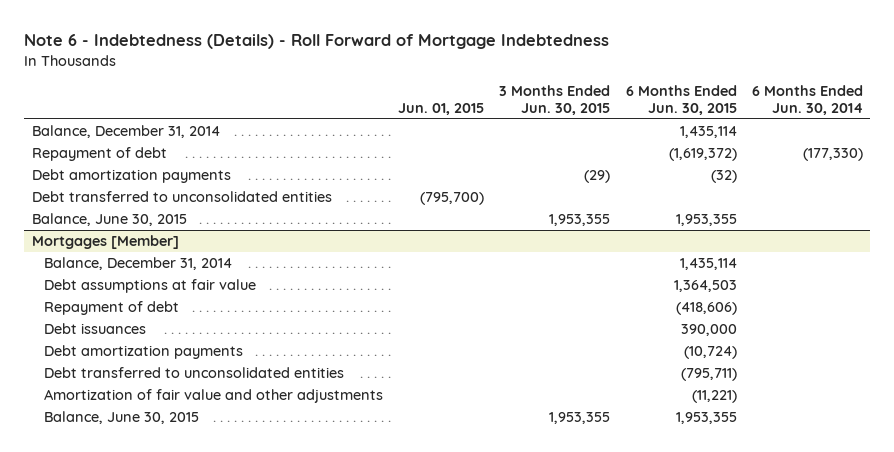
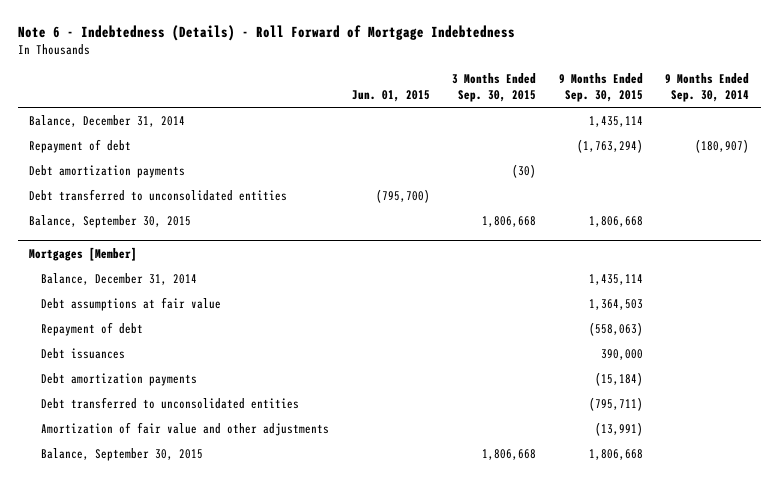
- | Jun. 01, 2015 | 3 Months Ended Jun. 30, 2015 | 6 Months Ended Jun. 30, 2015 | 6 Months Ended Jun. 30, 2014
+ | Jun. 01, 2015 | 3 Months Ended Sep. 30, 2015 | 9 Months Ended Sep. 30, 2015 | 9 Months Ended Sep. 30, 2014
- Balance, June 30, 2015 | | 1,953,355 | 1,953,355 |
+ Balance, September 30, 2015 | | 1,806,668 | 1,806,668 |
@ Mortgages [Member]
- Balance, June 30, 2015 | | 1,953,355 | 1,953,355 |
+ Balance, September 30, 2015 | | 1,806,668 | 1,806,668 |

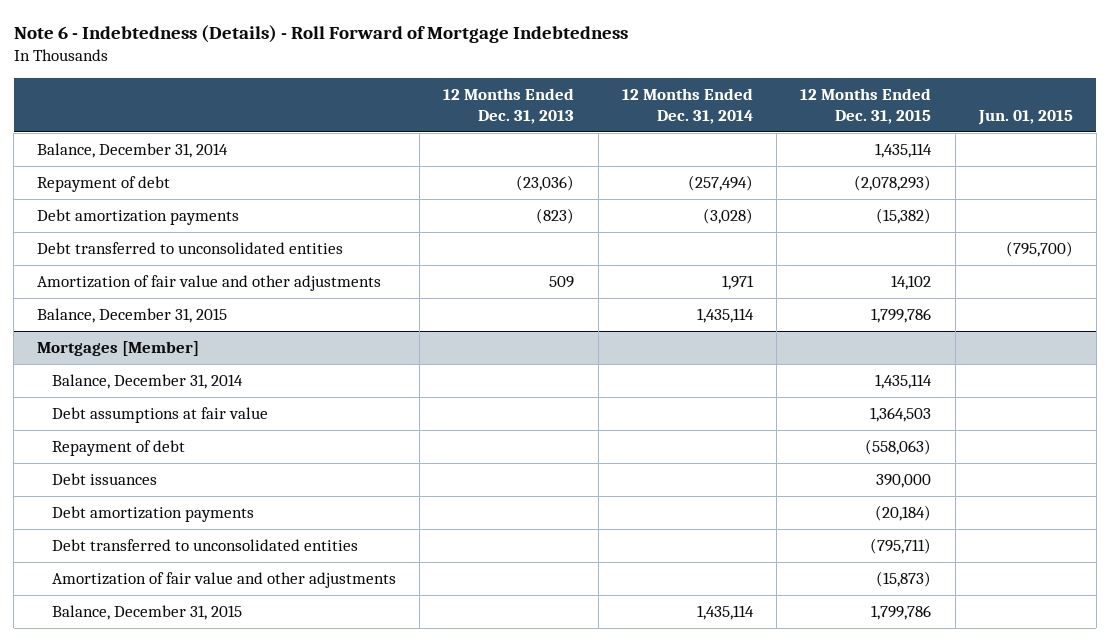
- | Jun. 01, 2015 | 3 Months Ended Sep. 30, 2015 | 9 Months Ended Sep. 30, 2015 | 9 Months Ended Sep. 30, 2014
+ | 12 Months Ended Dec. 31, 2013 | 12 Months Ended Dec. 31, 2014 | 12 Months Ended Dec. 31, 2015 | Jun. 01, 2015
- Balance, September 30, 2015 | | 1,806,668 | 1,806,668 |
+ Amortization of fair value and other adjustments | 509 | 1,971 | 14,102 |
+ Balance, December 31, 2015 | | 1,435,114 | 1,799,786 |
@ Mortgages [Member]
- Balance, September 30, 2015 | | 1,806,668 | 1,806,668 |
+ Balance, December 31, 2015 | | 1,435,114 | 1,799,786 |

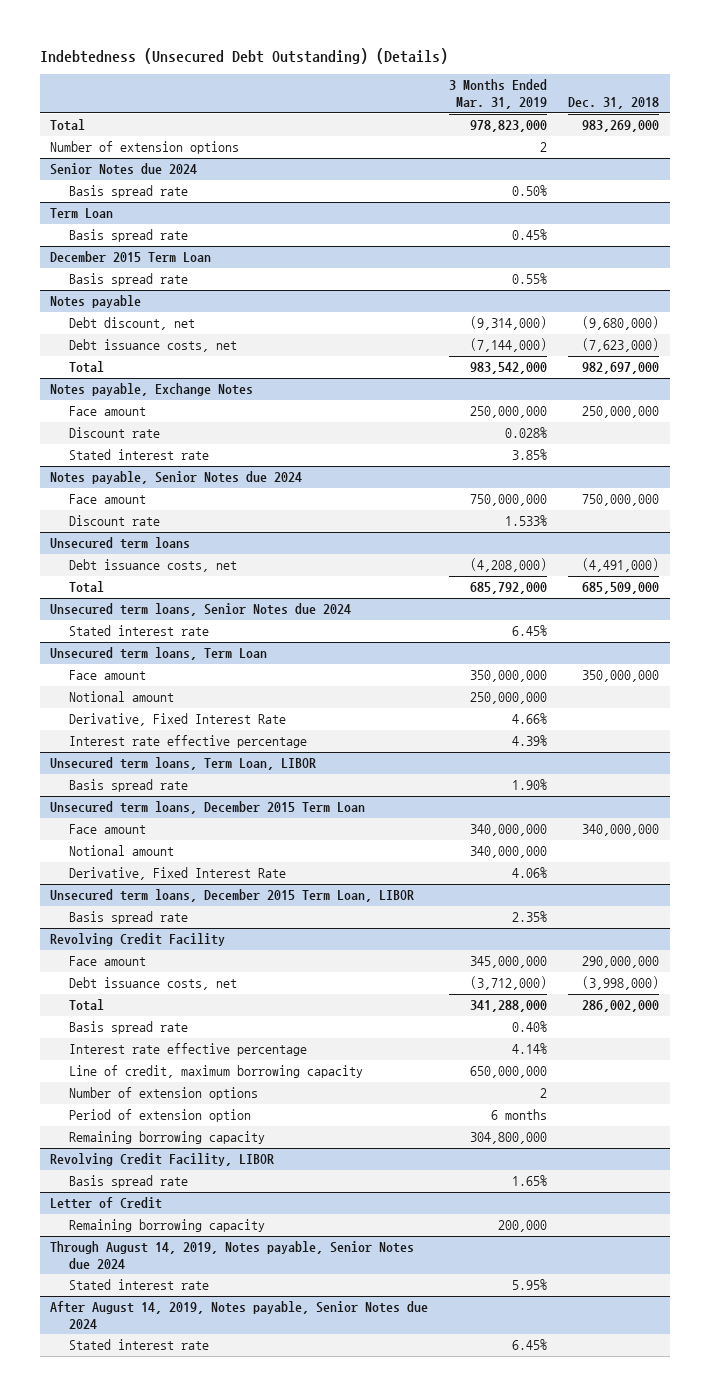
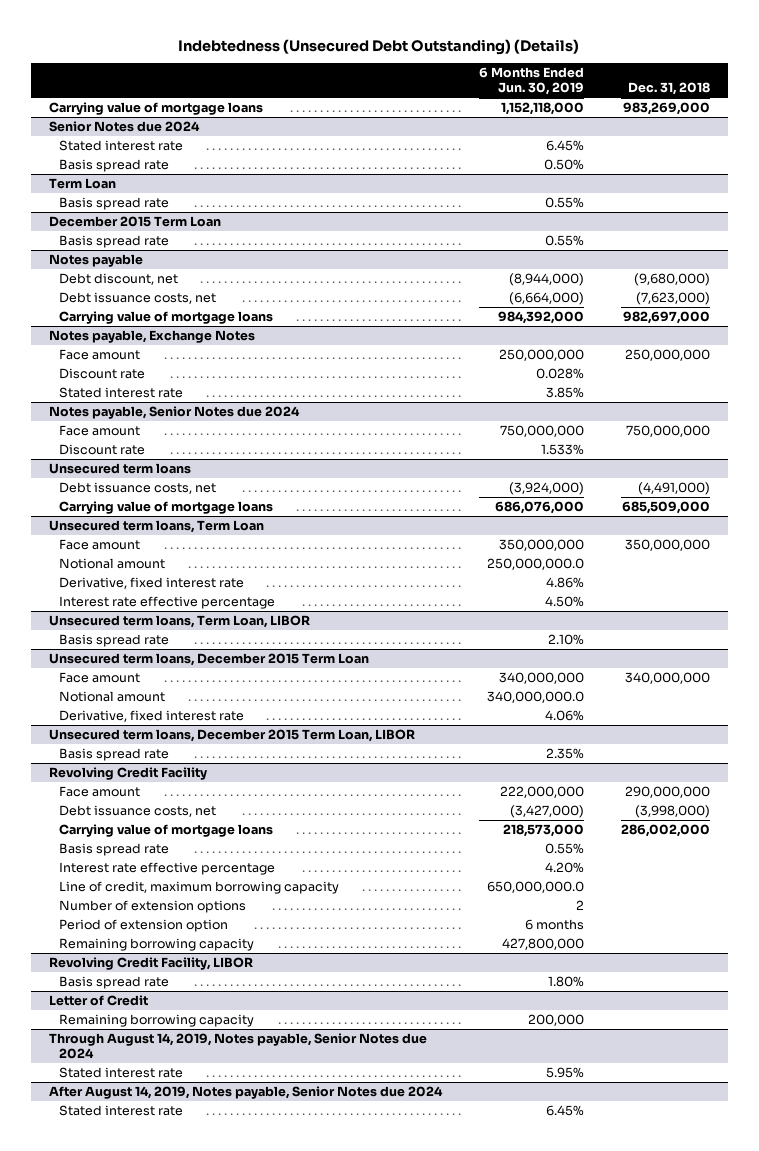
- | 3 Months Ended Mar. 31, 2019 | Dec. 31, 2018
+ | 6 Months Ended Jun. 30, 2019 | Dec. 31, 2018
- Total | 978,823,000 | 983,269,000
- Number of extension options | 2 |
+ Carrying value of mortgage loans | 1,152,118,000 | 983,269,000
@ Senior Notes due 2024
+ Stated interest rate | 6.45% |
@ Notes payable
- Total | 983,542,000 | 982,697,000
+ Carrying value of mortgage loans | 984,392,000 | 982,697,000
@ Unsecured term loans
- Total | 685,792,000 | 685,509,000
- Unsecured term loans, Senior Notes due 2024
- Stated interest rate | 6.45% |
@ Unsecured term loans
+ Carrying value of mortgage loans | 686,076,000 | 685,509,000
@ Unsecured term loans, Term Loan
- Derivative, Fixed Interest Rate | 4.66% |
+ Derivative, fixed interest rate | 4.86% |
@ Unsecured term loans, December 2015 Term Loan
- Derivative, Fixed Interest Rate | 4.06% |
+ Derivative, fixed interest rate | 4.06% |
@ Revolving Credit Facility
- Total | 341,288,000 | 286,002,000
+ Carrying value of mortgage loans | 218,573,000 | 286,002,000

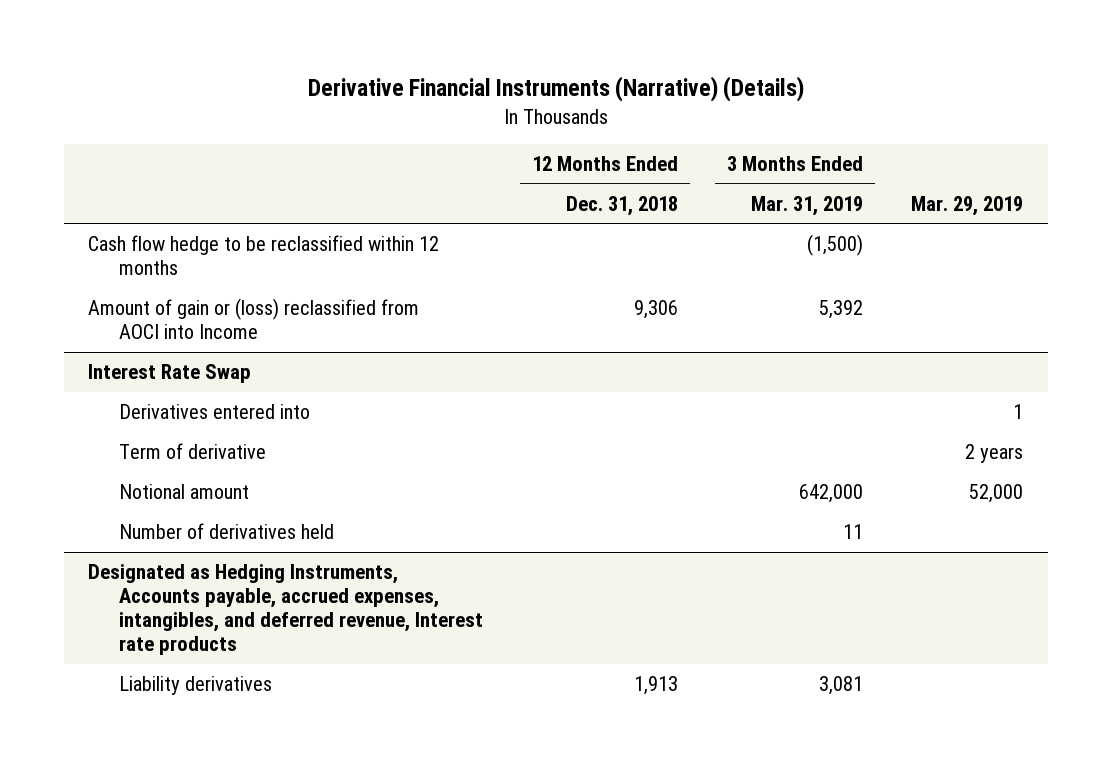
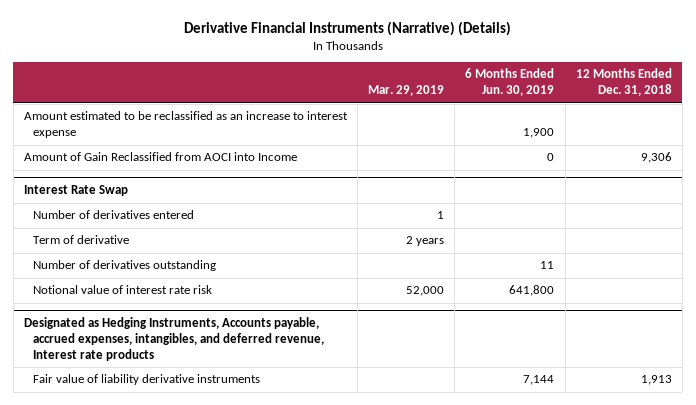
- | 12 Months Ended Dec. 31, 2018 | 3 Months Ended Mar. 31, 2019 | Mar. 29, 2019
+ | Mar. 29, 2019 | 6 Months Ended Jun. 30, 2019 | 12 Months Ended Dec. 31, 2018
- Cash flow hedge to be reclassified within 12 months | | (1,500) |
- Amount of gain or (loss) reclassified from AOCI into Income | 9,306 | 5,392 |
+ Amount estimated to be reclassified as an increase to interest expense | | 1,900 |
+ Amount of Gain Reclassified from AOCI into Income | | 0 | 9,306
@ Interest Rate Swap
- Derivatives entered into | | | 1
+ Number of derivatives entered | 1 | |
- Notional amount | | 642,000 | 52,000
- Number of derivatives held | | 11 |
+ Number of derivatives outstanding | | 11 |
+ Notional value of interest rate risk | 52,000 | 641,800 |
@ Designated as Hedging Instruments, Accounts payable, accrued expenses, intangibles, and deferred revenue, Interest rate products
- Liability derivatives | 1,913 | 3,081 |
+ Fair value of liability derivative instruments | | 7,144 | 1,913

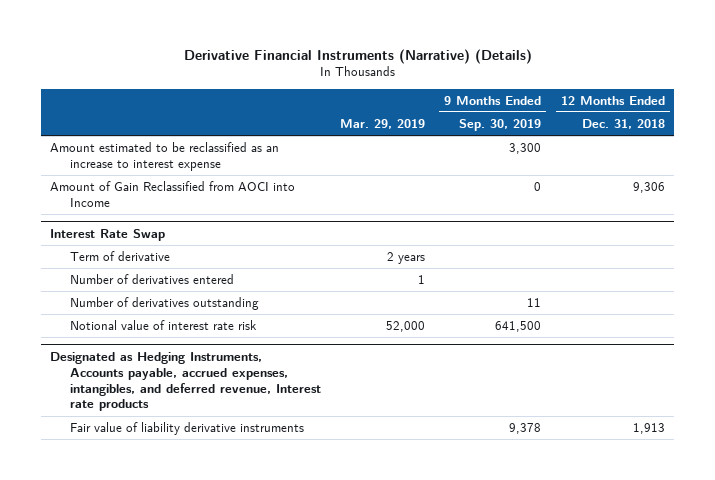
- | Mar. 29, 2019 | 6 Months Ended Jun. 30, 2019 | 12 Months Ended Dec. 31, 2018
+ | Mar. 29, 2019 | 9 Months Ended Sep. 30, 2019 | 12 Months Ended Dec. 31, 2018
@ Interest Rate Swap
moved down: Number of derivatives entered | 1 | |

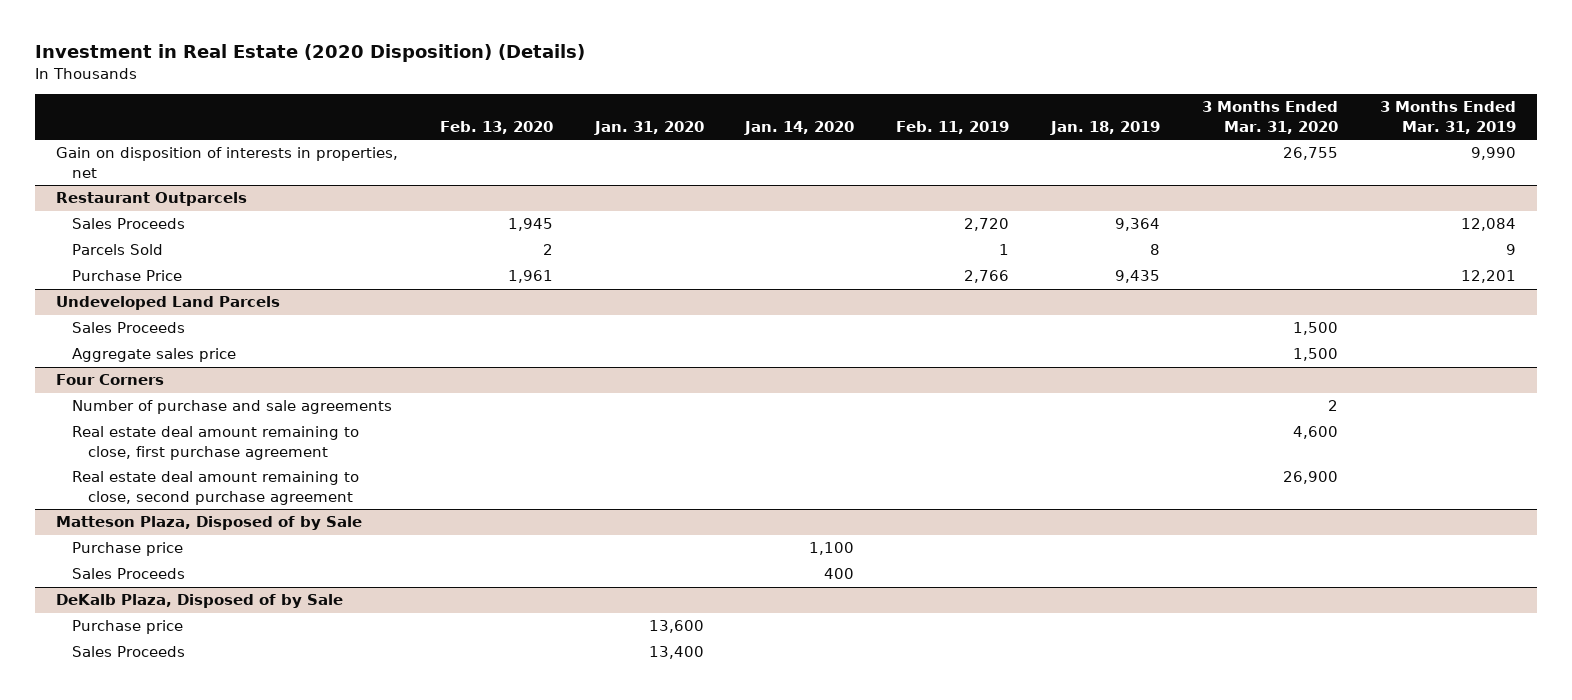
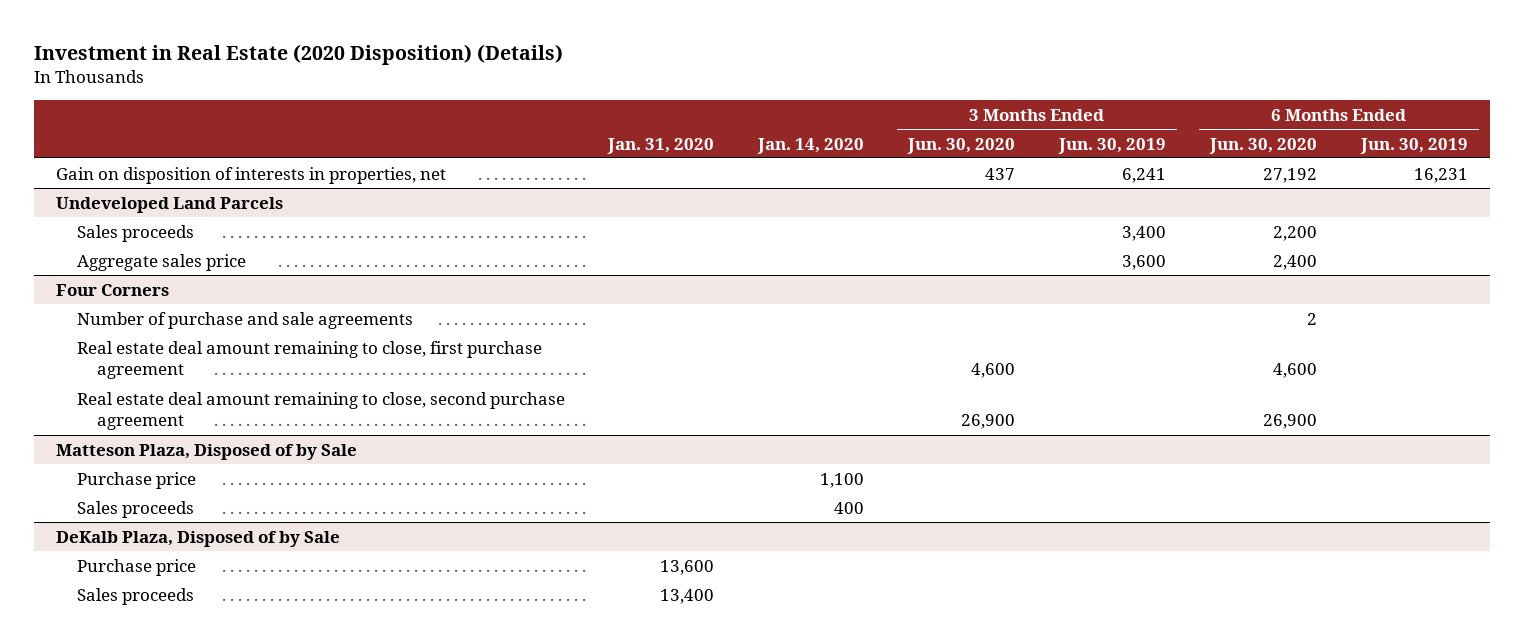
- | Feb. 13, 2020 | Jan. 31, 2020 | Jan. 14, 2020 | Feb. 11, 2019 | Jan. 18, 2019 | 3 Months Ended Mar. 31, 2020 | 3 Months Ended Mar. 31, 2019
+ | Jan. 31, 2020 | Jan. 14, 2020 | 3 Months Ended Jun. 30, 2020 | 3 Months Ended Jun. 30, 2019 | 6 Months Ended Jun. 30, 2020 | 6 Months Ended Jun. 30, 2019
- Restaurant Outparcels
- Sales Proceeds | 1,945 | | | 2,720 | 9,364 | | 12,084
- Parcels Sold | 2 | | | 1 | 8 | | 9
- Purchase Price | 1,961 | | | 2,766 | 9,435 | | 12,201
@ Undeveloped Land Parcels
- Sales Proceeds | | | | | | 1,500 |
+ Sales proceeds | | | | 3,400 | 2,200 |
@ Matteson Plaza, Disposed of by Sale
- Sales Proceeds | | | 400 | | | |
+ Sales proceeds | | 400 | | | |
@ DeKalb Plaza, Disposed of by Sale
- Sales Proceeds | | 13,400 | | | | |
+ Sales proceeds | 13,400 | | | | |

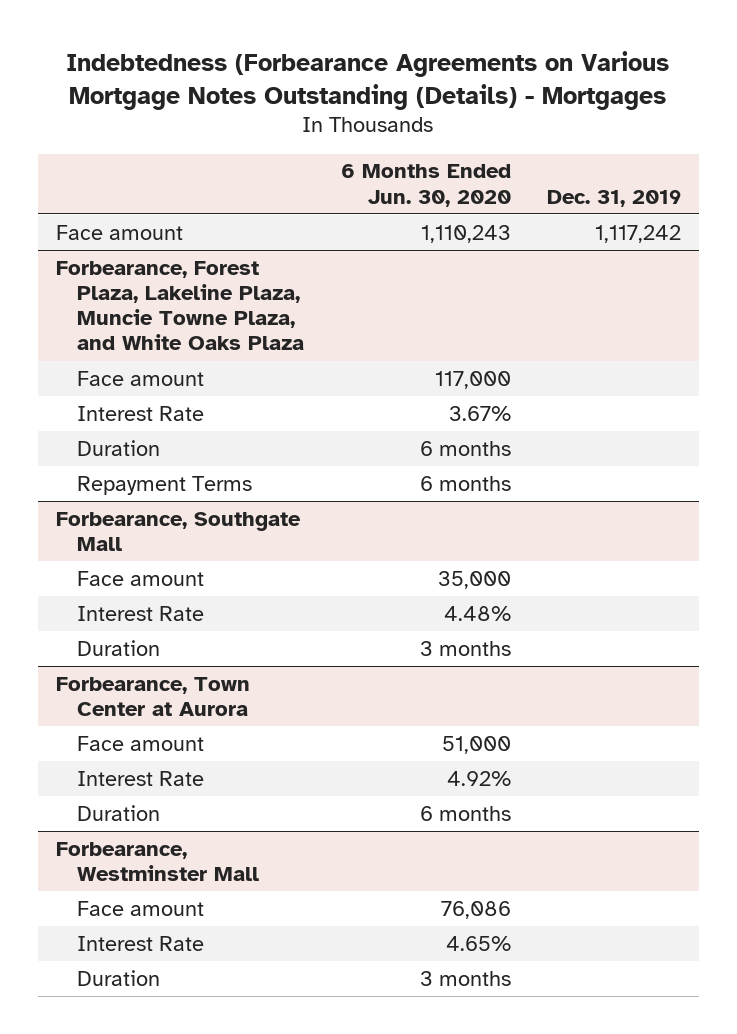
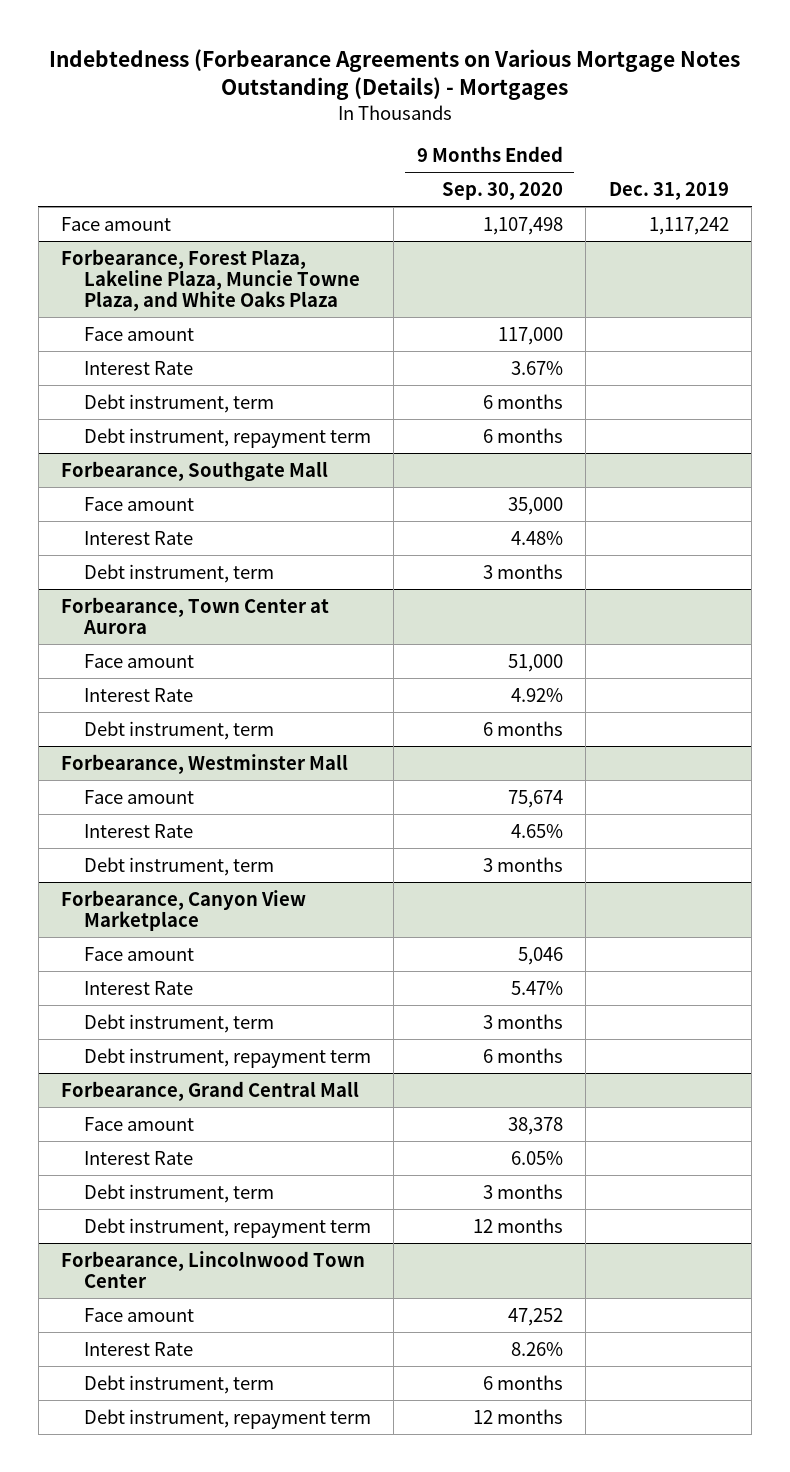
- | 6 Months Ended Jun. 30, 2020 | Dec. 31, 2019
+ | 9 Months Ended Sep. 30, 2020 | Dec. 31, 2019
@ Forbearance, Forest Plaza, Lakeline Plaza, Muncie Towne Plaza, and White Oaks Plaza
- Duration | 6 months |
- Repayment Terms | 6 months |
+ Debt instrument, term | 6 months |
+ Debt instrument, repayment term | 6 months |
@ Forbearance, Southgate Mall
- Duration | 3 months |
+ Debt instrument, term | 3 months |
@ Forbearance, Town Center at Aurora
- Duration | 6 months |
+ Debt instrument, term | 6 months |
@ Forbearance, Westminster Mall
- Duration | 3 months |
+ Debt instrument, term | 3 months |
+ Forbearance, Canyon View Marketplace
+ Face amount | 5,046 |
+ Interest Rate | 5.47% |
+ Debt instrument, term | 3 months |
+ Debt instrument, repayment term | 6 months |
+ Forbearance, Grand Central Mall
+ Face amount | 38,378 |
+ Interest Rate | 6.05% |
+ Debt instrument, term | 3 months |
+ Debt instrument, repayment term | 12 months |
+ Forbearance, Lincolnwood Town Center
+ Face amount | 47,252 |
+ Interest Rate | 8.26% |
+ Debt instrument, term | 6 months |
+ Debt instrument, repayment term | 12 months |

